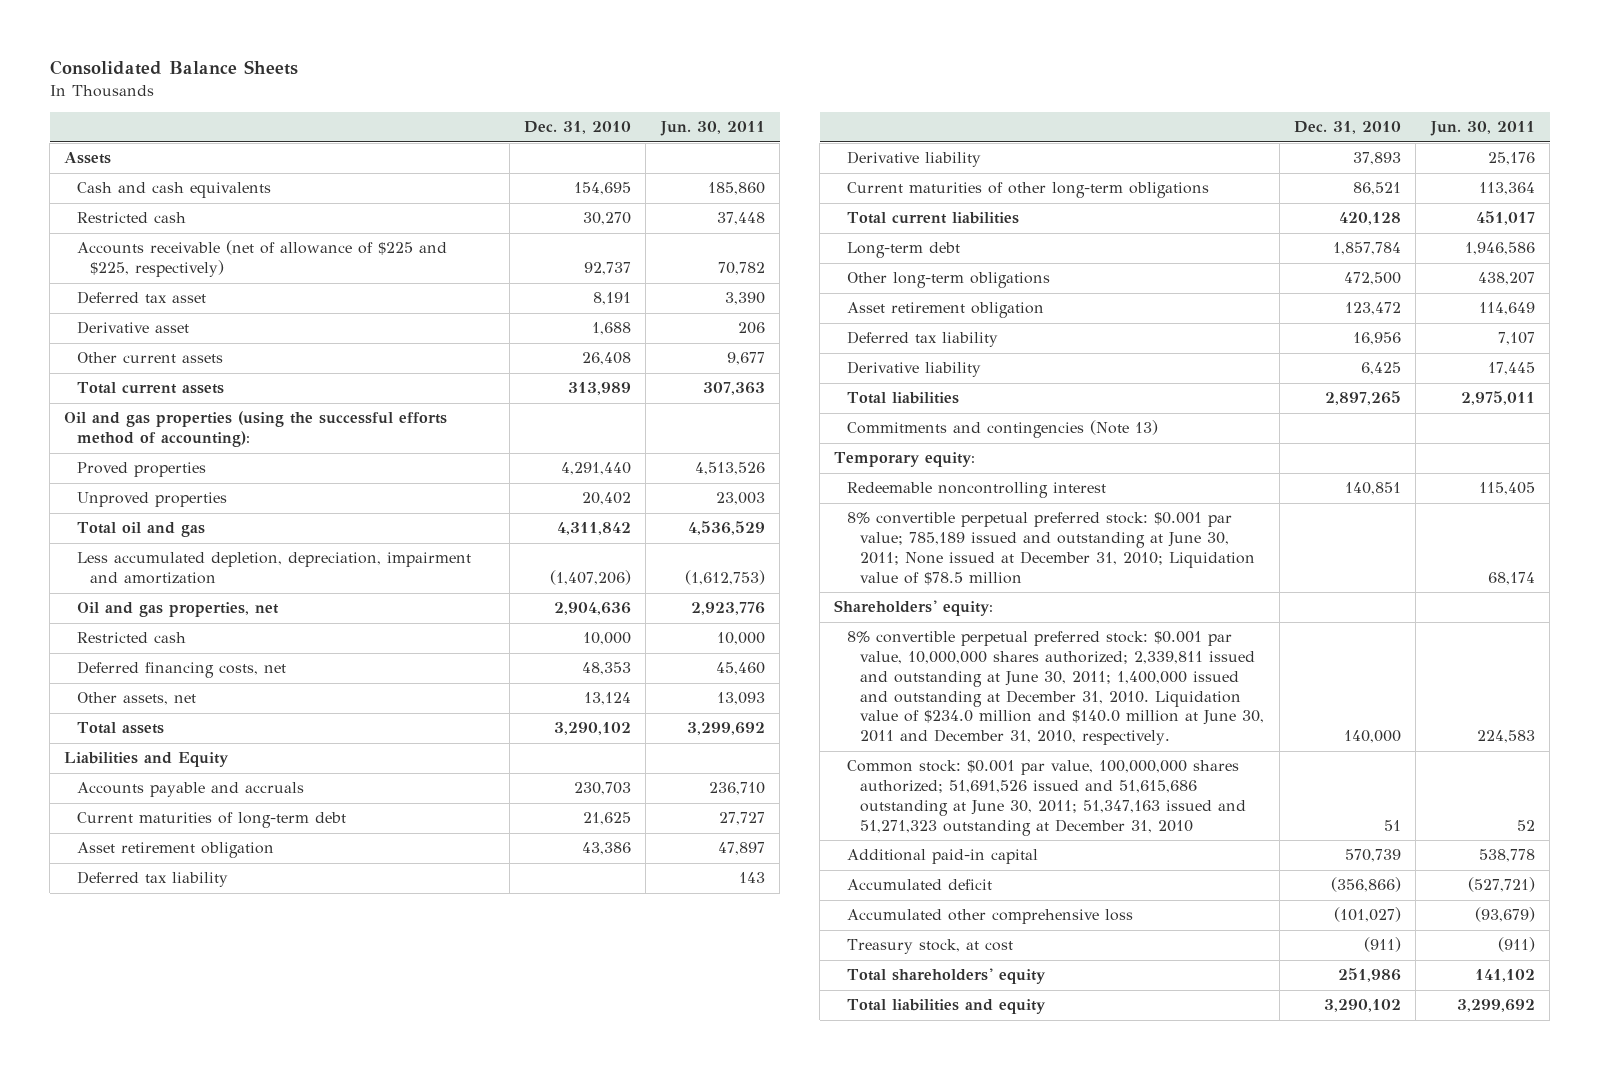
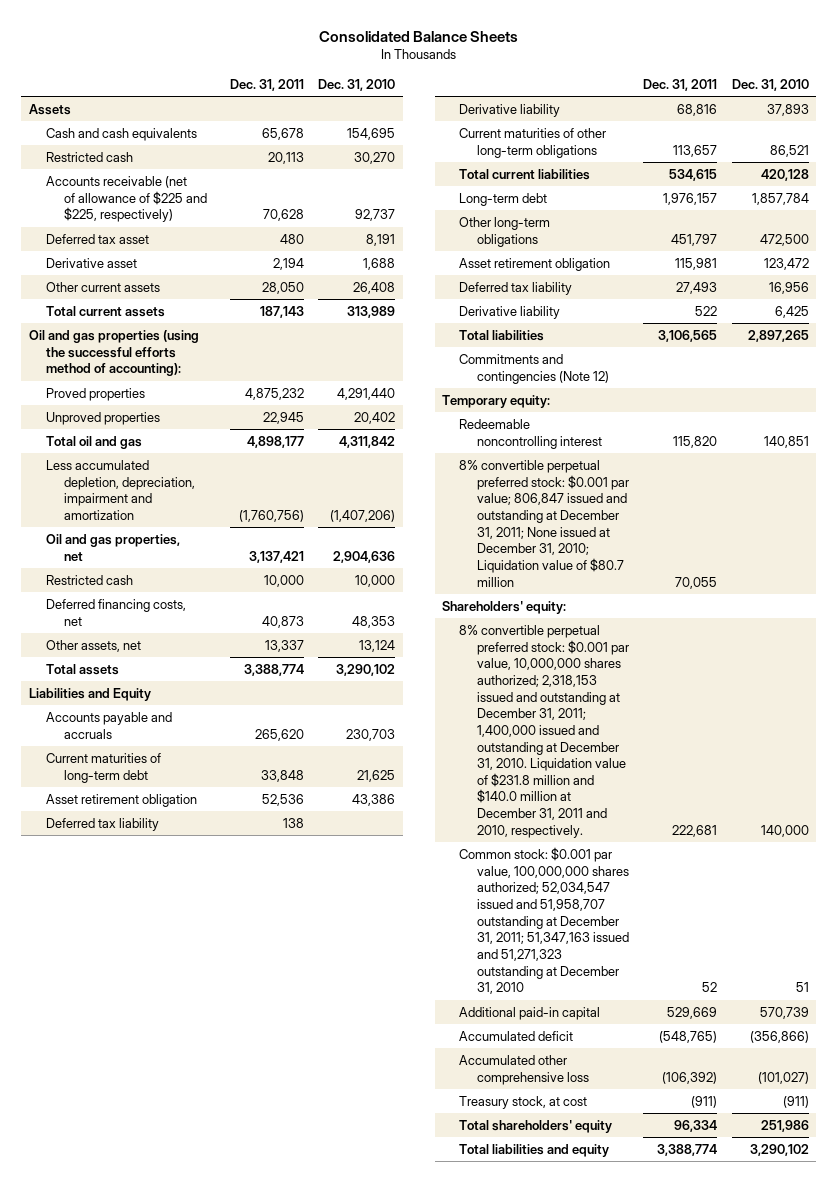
- | Dec. 31, 2010 | Jun. 30, 2011
+ | Dec. 31, 2011 | Dec. 31, 2010
- Commitments and contingencies (Note 13)
+ Commitments and contingencies (Note 12)
- 8% convertible perpetual preferred stock: $0.001 par value; 785,189 issued and outstanding at June 30, 2011; None issued at December 31, 2010; Liquidation value of $78.5 million | | 68,174
+ 8% convertible perpetual preferred stock: $0.001 par value; 806,847 issued and outstanding at December 31, 2011; None issued at December 31, 2010; Liquidation value of $80.7 million | 70,055 |
- 8% convertible perpetual preferred stock: $0.001 par value, 10,000,000 shares authorized; 2,339,811 issued and outstanding at June 30, 2011; 1,400,000 issued and outstanding at December 31, 2010. Liquidation value of $234.0 million and $140.0 million at June 30, 2011 and December 31, 2010, respectively. | 140,000 | 224,583
- Common stock: $0.001 par value, 100,000,000 shares authorized; 51,691,526 issued and 51,615,686 outstanding at June 30, 2011; 51,347,163 issued and 51,271,323 outstanding at December 31, 2010 | 51 | 52
+ 8% convertible perpetual preferred stock: $0.001 par value, 10,000,000 shares authorized; 2,318,153 issued and outstanding at December 31, 2011; 1,400,000 issued and outstanding at December 31, 2010. Liquidation value of $231.8 million and $140.0 million at December 31, 2011 and 2010, respectively. | 222,681 | 140,000
+ Common stock: $0.001 par value, 100,000,000 shares authorized; 52,034,547 issued and 51,958,707 outstanding at December 31, 2011; 51,347,163 issued and 51,271,323 outstanding at December 31, 2010 | 52 | 51

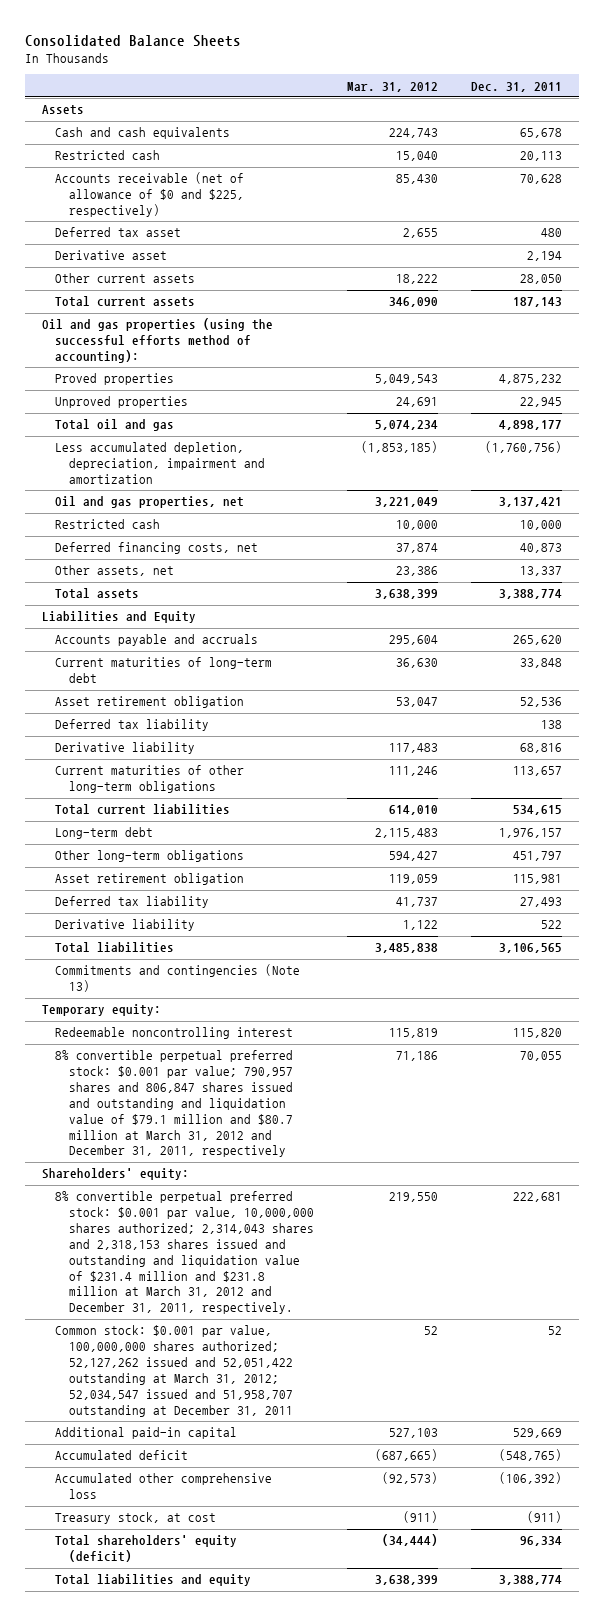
- | Dec. 31, 2011 | Dec. 31, 2010
+ | Mar. 31, 2012 | Dec. 31, 2011
- Accounts receivable (net of allowance of $225 and $225, respectively) | 70,628 | 92,737
+ Accounts receivable (net of allowance of $0 and $225, respectively) | 85,430 | 70,628
- Commitments and contingencies (Note 12)
+ Commitments and contingencies (Note 13)
- 8% convertible perpetual preferred stock: $0.001 par value; 806,847 issued and outstanding at December 31, 2011; None issued at December 31, 2010; Liquidation value of $80.7 million | 70,055 |
+ 8% convertible perpetual preferred stock: $0.001 par value; 790,957 shares and 806,847 shares issued and outstanding and liquidation value of $79.1 million and $80.7 million at March 31, 2012 and December 31, 2011, respectively | 71,186 | 70,055
- 8% convertible perpetual preferred stock: $0.001 par value, 10,000,000 shares authorized; 2,318,153 issued and outstanding at December 31, 2011; 1,400,000 issued and outstanding at December 31, 2010. Liquidation value of $231.8 million and $140.0 million at December 31, 2011 and 2010, respectively. | 222,681 | 140,000
- Common stock: $0.001 par value, 100,000,000 shares authorized; 52,034,547 issued and 51,958,707 outstanding at December 31, 2011; 51,347,163 issued and 51,271,323 outstanding at December 31, 2010 | 52 | 51
+ 8% convertible perpetual preferred stock: $0.001 par value, 10,000,000 shares authorized; 2,314,043 shares and 2,318,153 shares issued and outstanding and liquidation value of $231.4 million and $231.8 million at March 31, 2012 and December 31, 2011, respectively. | 219,550 | 222,681
+ Common stock: $0.001 par value, 100,000,000 shares authorized; 52,127,262 issued and 52,051,422 outstanding at March 31, 2012; 52,034,547 issued and 51,958,707 outstanding at December 31, 2011 | 52 | 52
- Total shareholders' equity | 96,334 | 251,986
+ Total shareholders' equity (deficit) | (34,444) | 96,334

